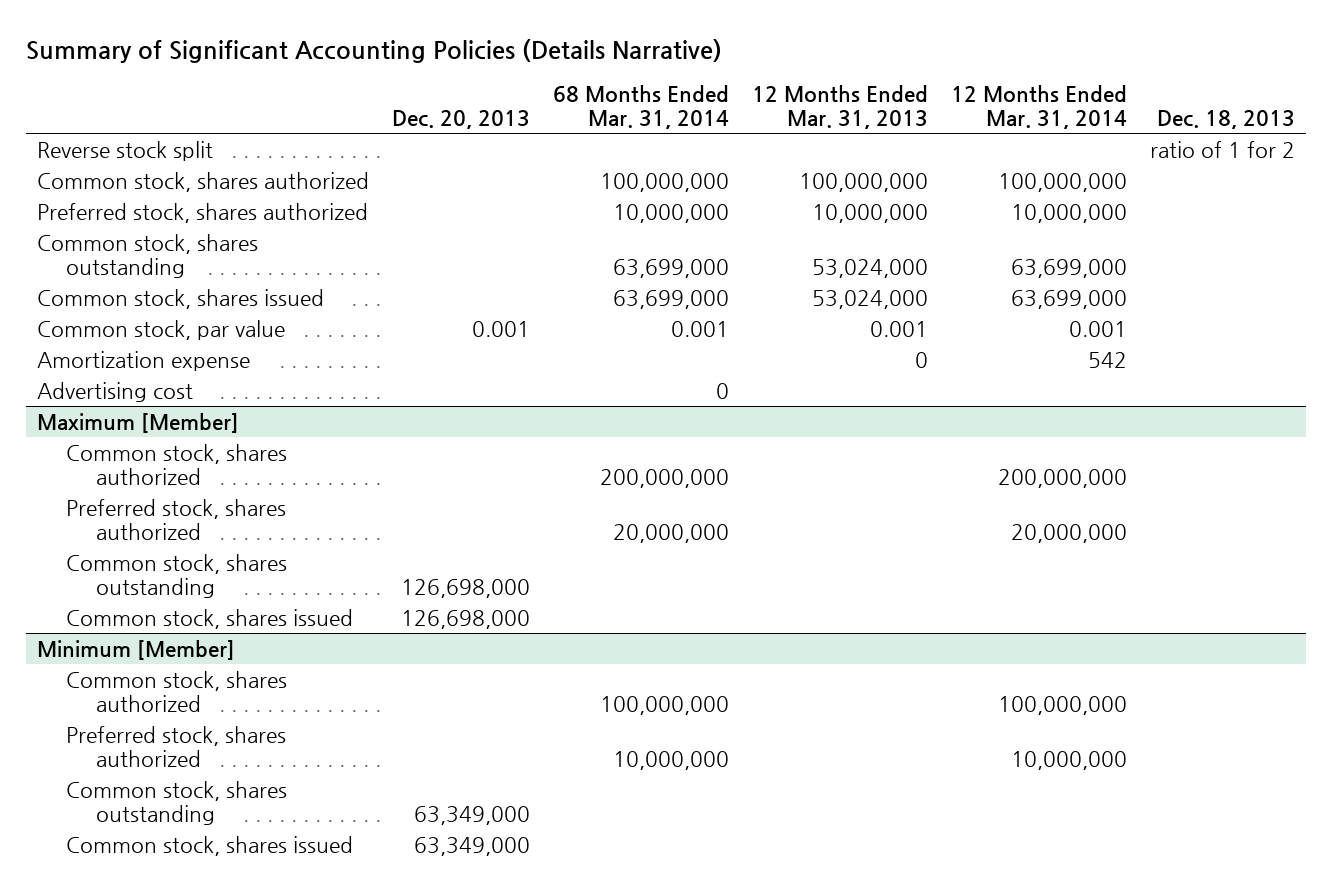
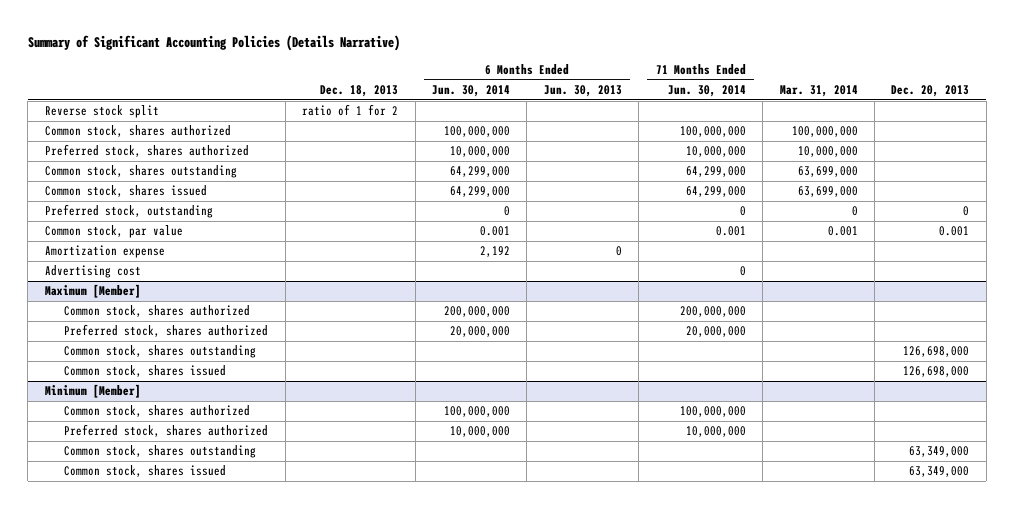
- | Dec. 20, 2013 | 68 Months Ended Mar. 31, 2014 | 12 Months Ended Mar. 31, 2013 | 12 Months Ended Mar. 31, 2014 | Dec. 18, 2013
+ | Dec. 18, 2013 | 6 Months Ended Jun. 30, 2014 | 6 Months Ended Jun. 30, 2013 | 71 Months Ended Jun. 30, 2014 | Mar. 31, 2014 | Dec. 20, 2013
+ Preferred stock, outstanding | | 0 | | 0 | 0 | 0

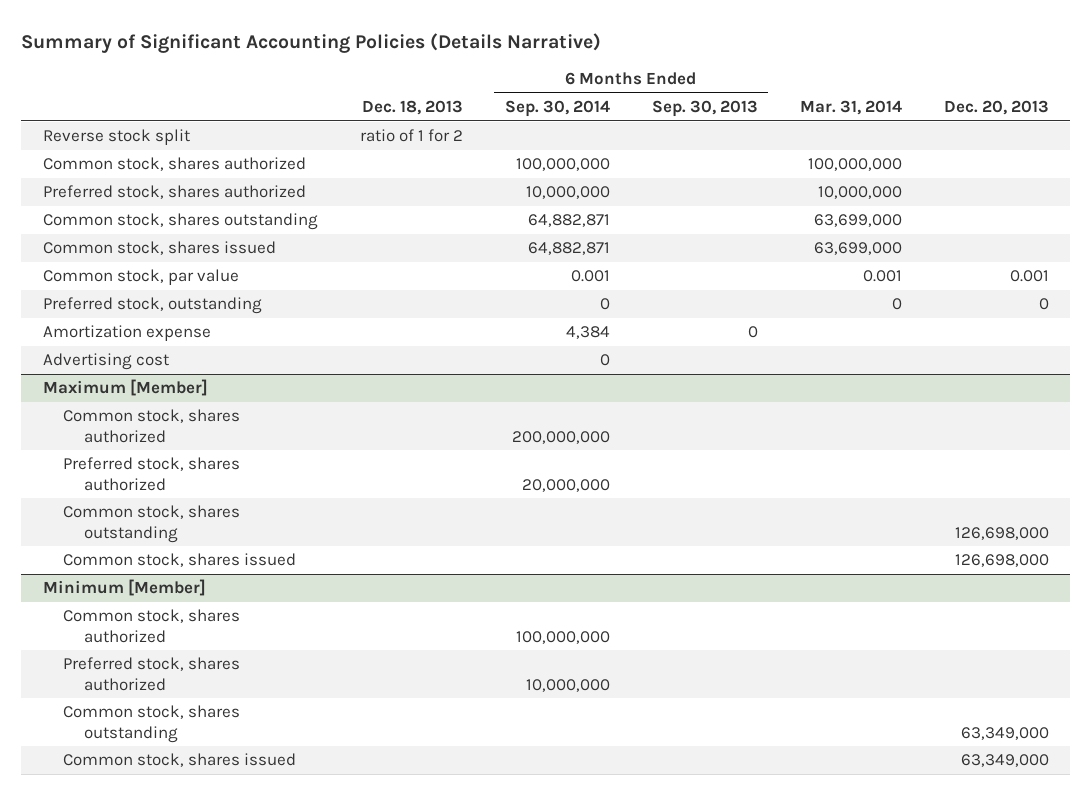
- | Dec. 18, 2013 | 6 Months Ended Jun. 30, 2014 | 6 Months Ended Jun. 30, 2013 | 71 Months Ended Jun. 30, 2014 | Mar. 31, 2014 | Dec. 20, 2013
+ | Dec. 18, 2013 | 6 Months Ended Sep. 30, 2014 | 6 Months Ended Sep. 30, 2013 | Mar. 31, 2014 | Dec. 20, 2013
moved down: Preferred stock, outstanding | | 0 | | 0 | 0

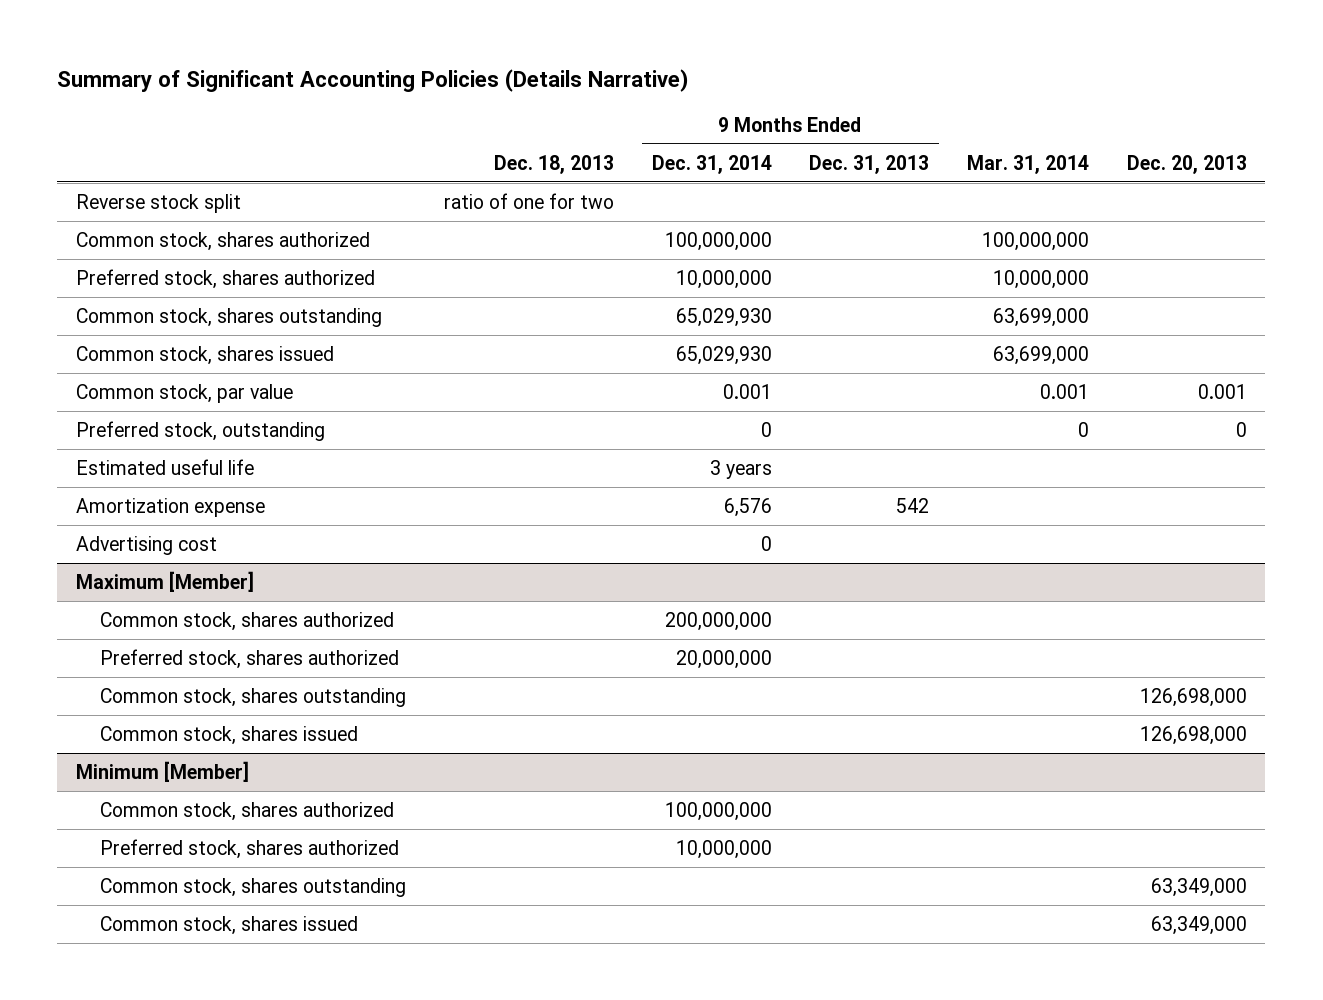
- | Dec. 18, 2013 | 6 Months Ended Sep. 30, 2014 | 6 Months Ended Sep. 30, 2013 | Mar. 31, 2014 | Dec. 20, 2013
+ | Dec. 18, 2013 | 9 Months Ended Dec. 31, 2014 | 9 Months Ended Dec. 31, 2013 | Mar. 31, 2014 | Dec. 20, 2013
- Reverse stock split | ratio of 1 for 2 | | | |
+ Reverse stock split | ratio of one for two | | | |
+ Estimated useful life | | 3 years | | |

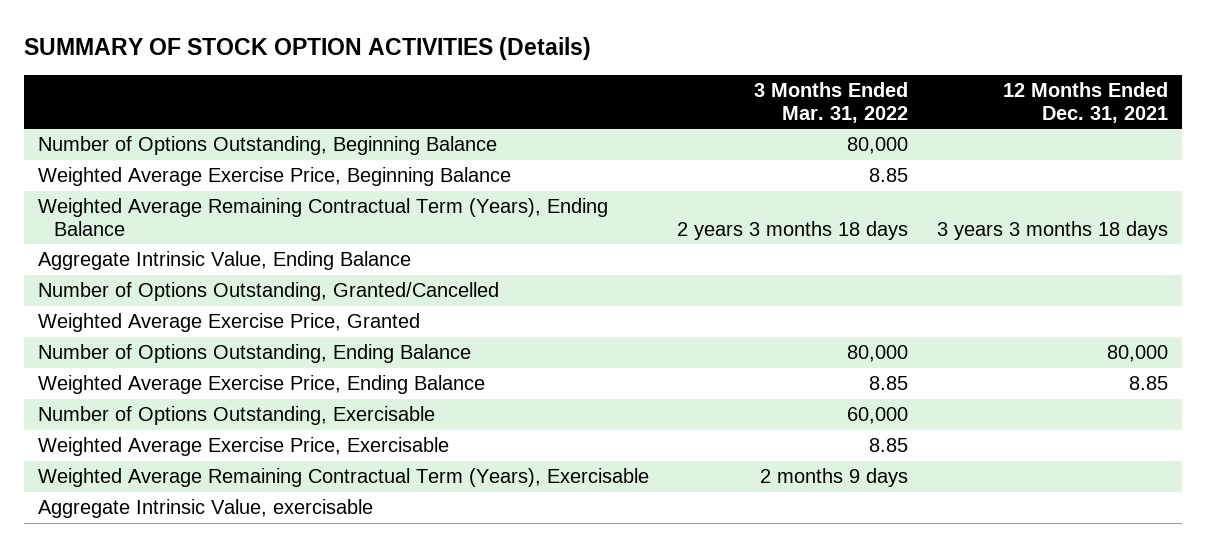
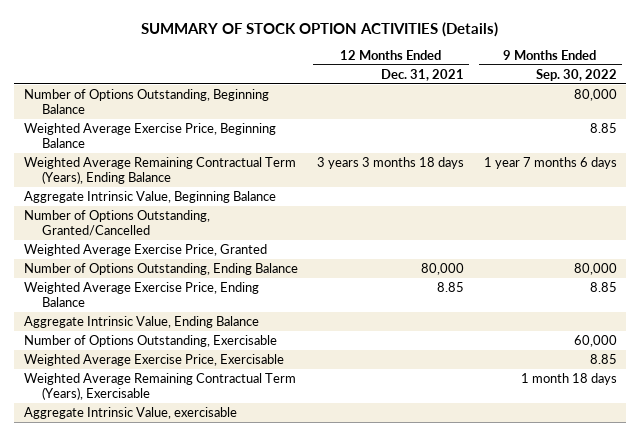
- | 3 Months Ended Mar. 31, 2022 | 12 Months Ended Dec. 31, 2021
+ | 12 Months Ended Dec. 31, 2021 | 9 Months Ended Sep. 30, 2022
+ Aggregate Intrinsic Value, Beginning Balance
moved down: Aggregate Intrinsic Value, Ending Balance

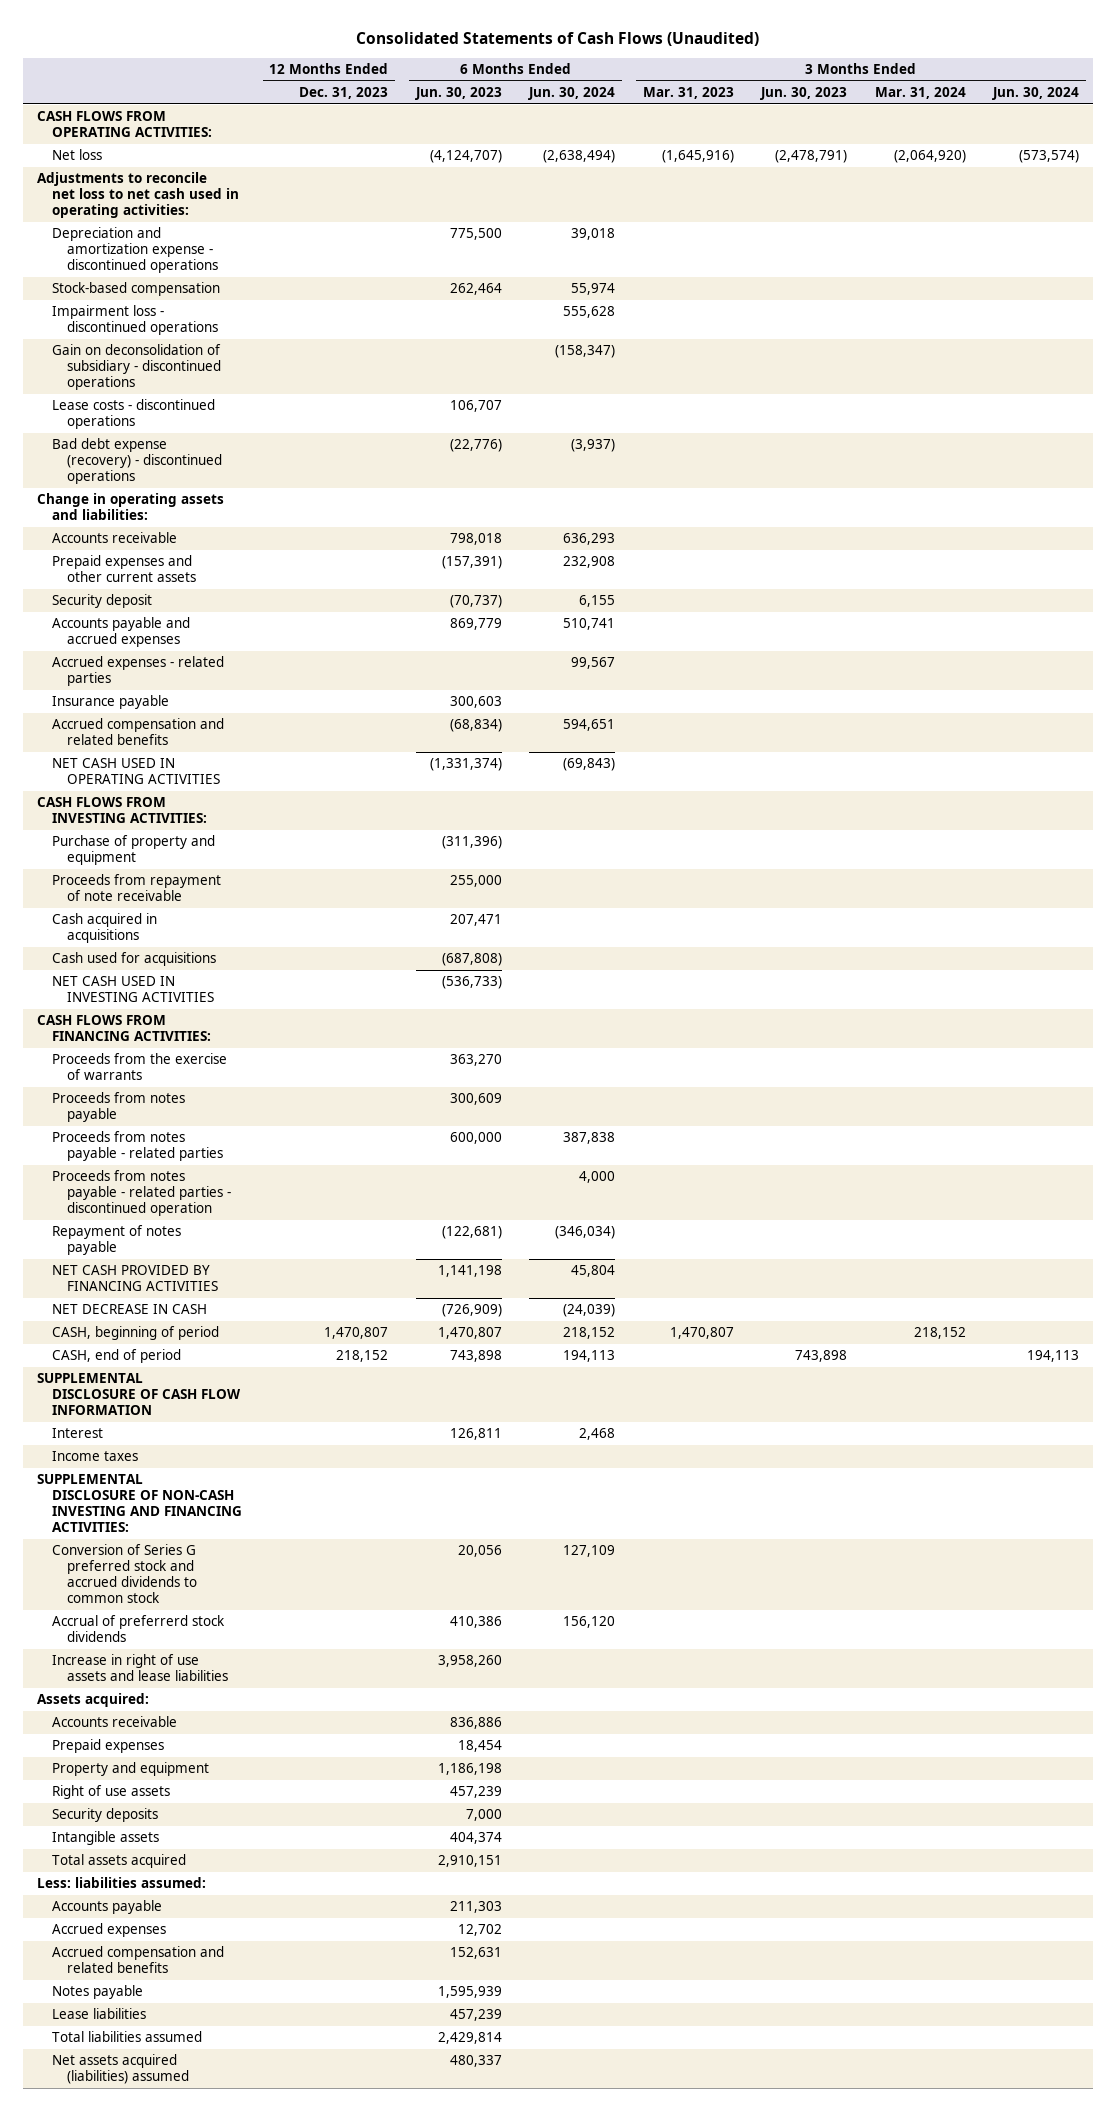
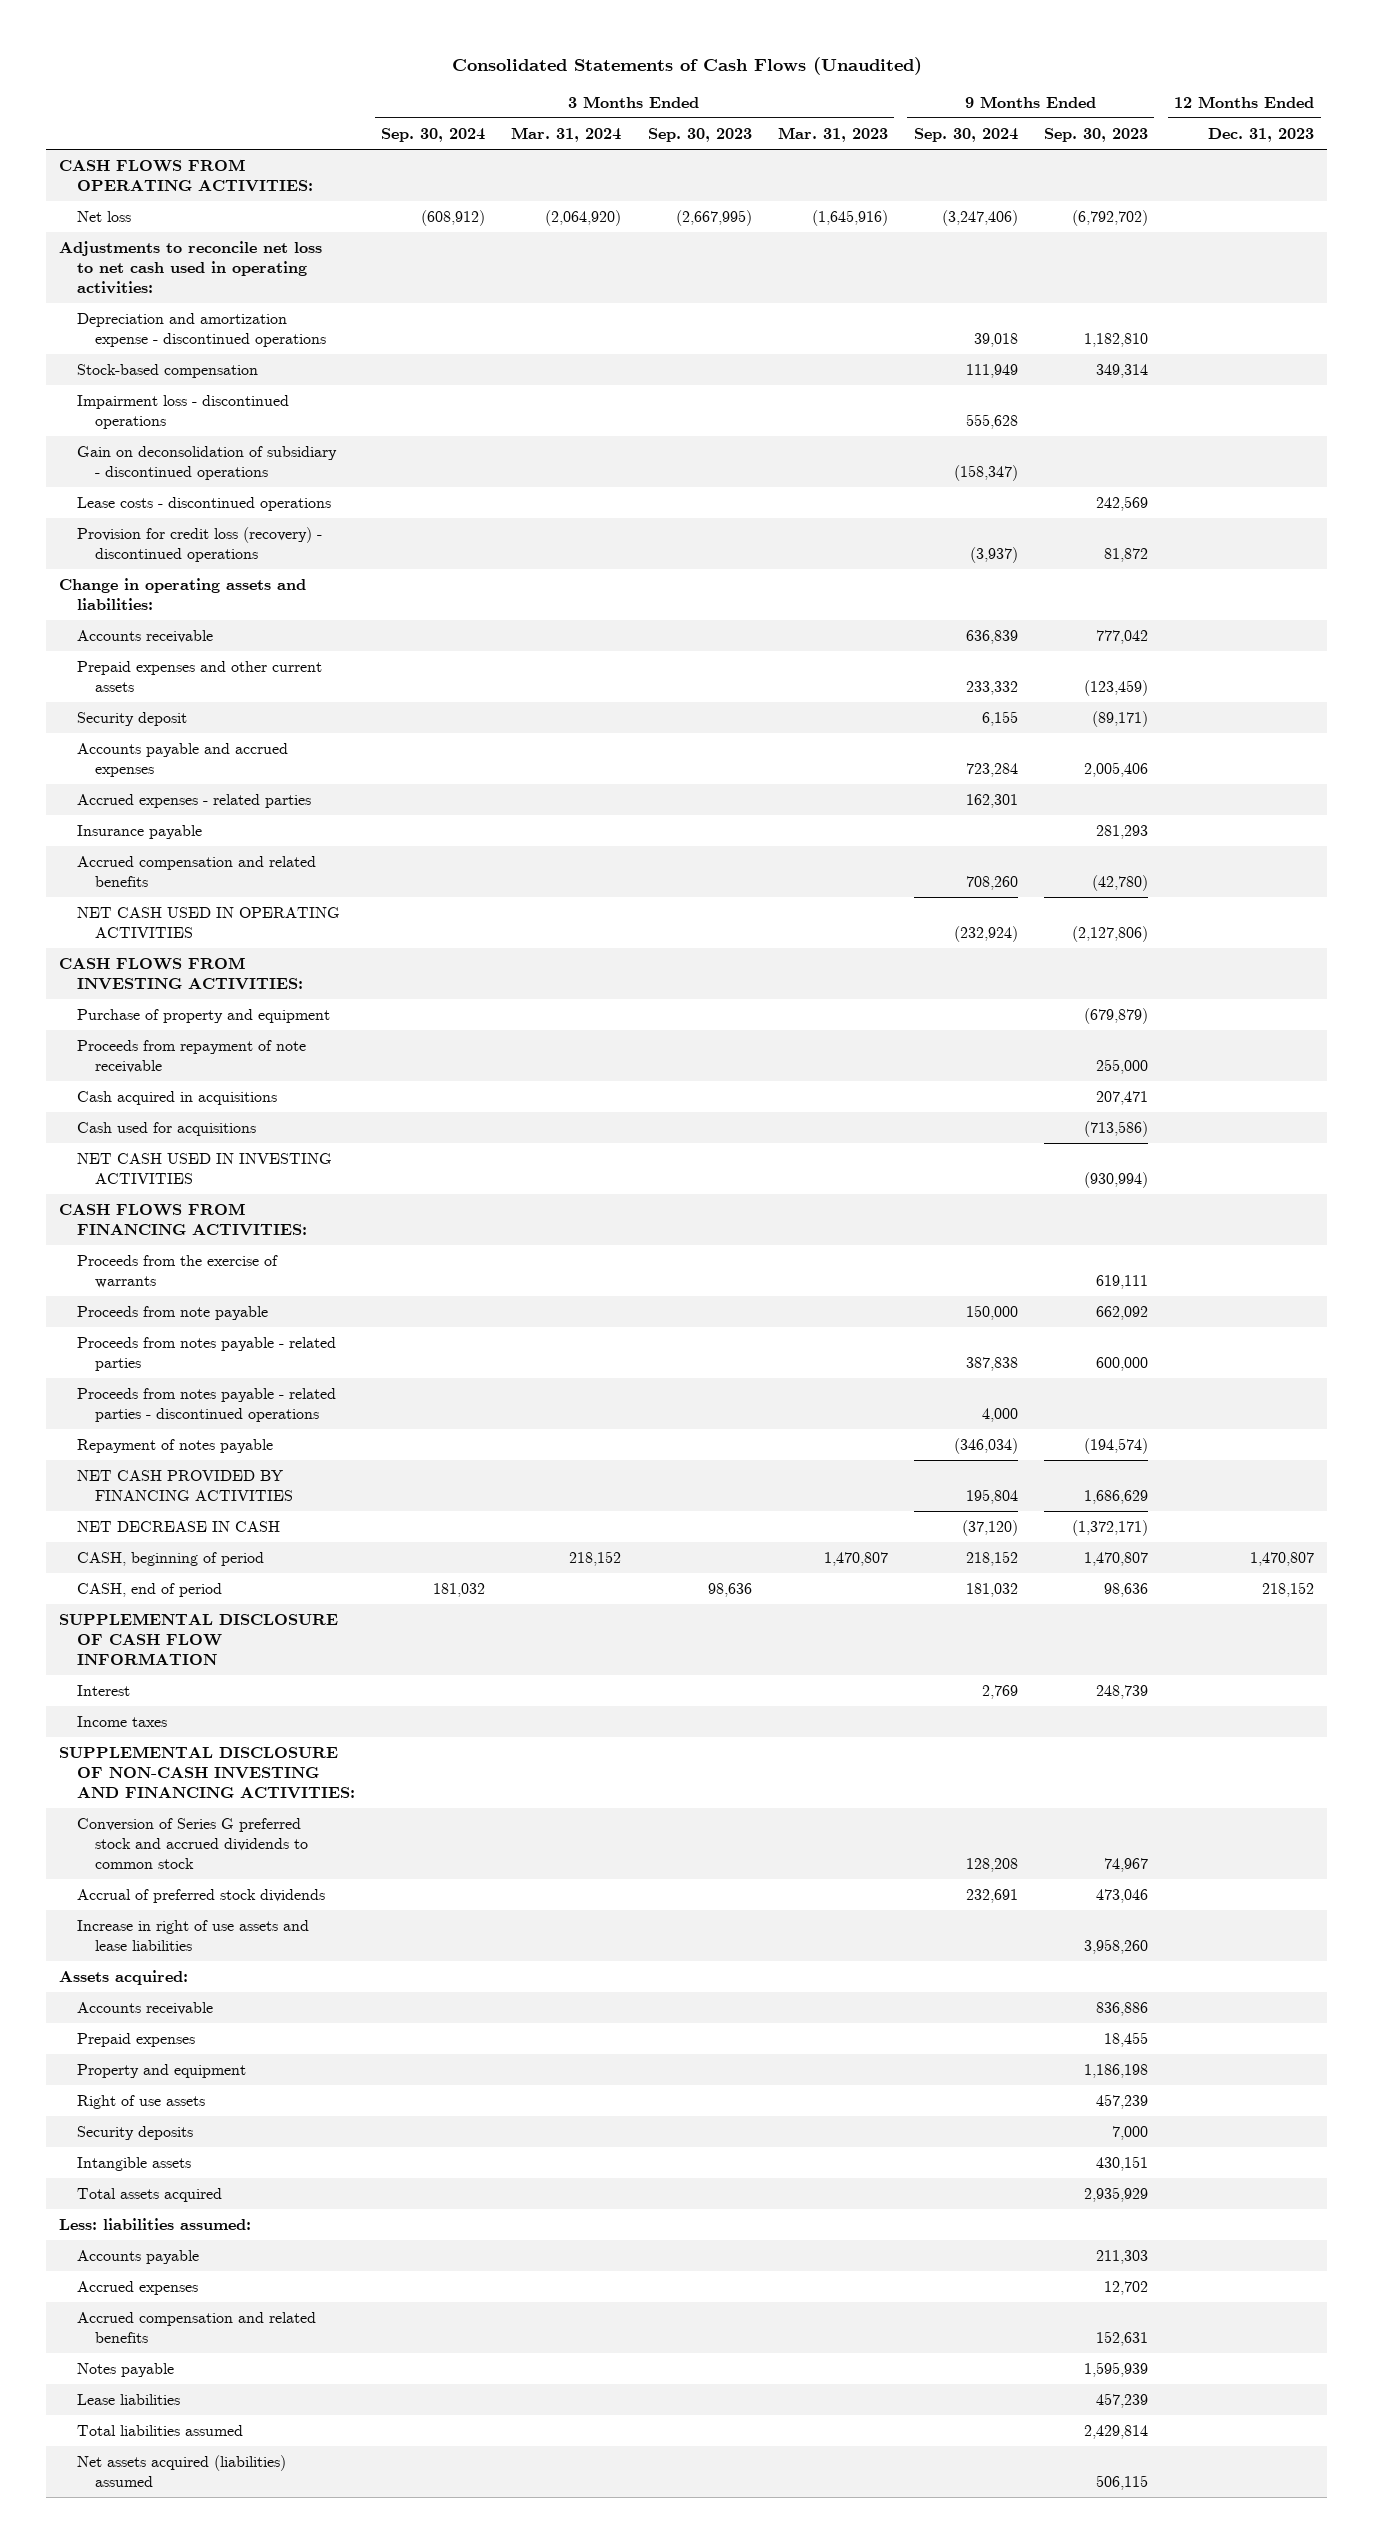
- | 12 Months Ended Dec. 31, 2023 | 6 Months Ended Jun. 30, 2023 | 6 Months Ended Jun. 30, 2024 | 3 Months Ended Mar. 31, 2023 | 3 Months Ended Jun. 30, 2023 | 3 Months Ended Mar. 31, 2024 | 3 Months Ended Jun. 30, 2024
+ | 3 Months Ended Sep. 30, 2024 | 3 Months Ended Mar. 31, 2024 | 3 Months Ended Sep. 30, 2023 | 3 Months Ended Mar. 31, 2023 | 9 Months Ended Sep. 30, 2024 | 9 Months Ended Sep. 30, 2023 | 12 Months Ended Dec. 31, 2023
- Bad debt expense (recovery) - discontinued operations | | (22,776) | (3,937) | | | |
+ Provision for credit loss (recovery) - discontinued operations | | | | | (3,937) | 81,872 |
- Proceeds from notes payable | | 300,609 | | | | |
+ Proceeds from note payable | | | | | 150,000 | 662,092 |
- Proceeds from notes payable - related parties - discontinued operation | | | 4,000 | | | |
+ Proceeds from notes payable - related parties - discontinued operations | | | | | 4,000 | |
- Accrual of preferrerd stock dividends | | 410,386 | 156,120 | | | |
+ Accrual of preferred stock dividends | | | | | 232,691 | 473,046 |

